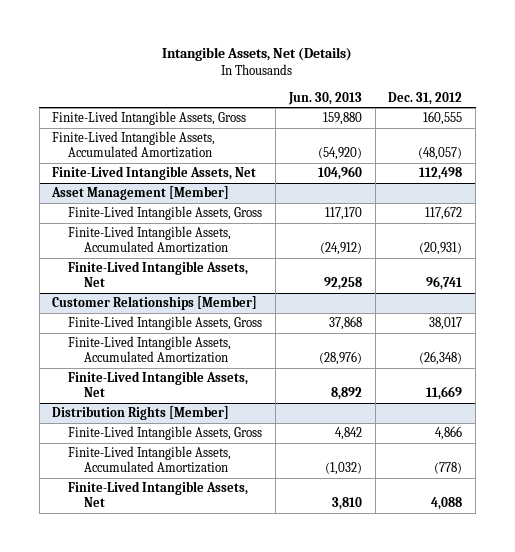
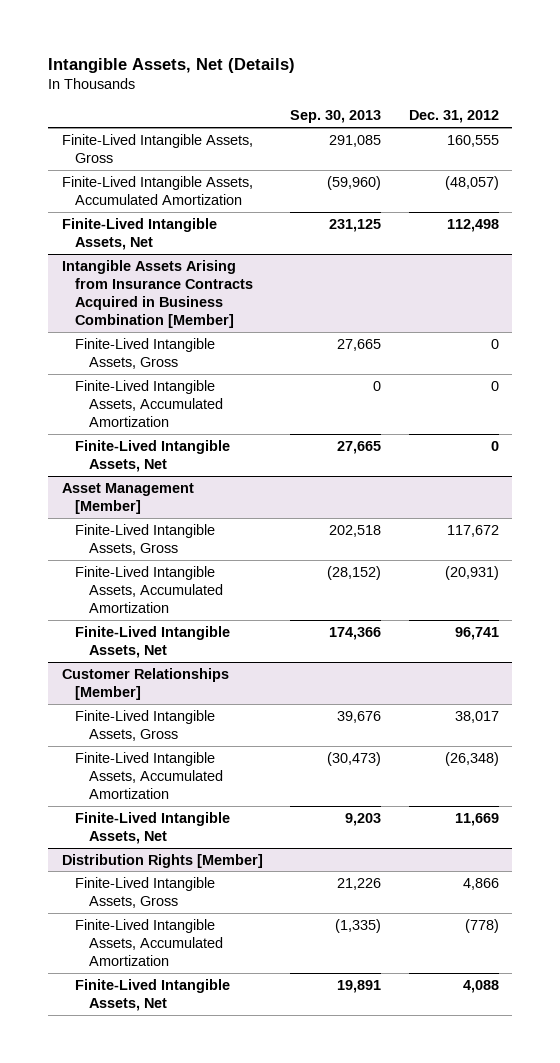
- | Jun. 30, 2013 | Dec. 31, 2012
+ | Sep. 30, 2013 | Dec. 31, 2012
+ Intangible Assets Arising from Insurance Contracts Acquired in Business Combination [Member]
+ Finite-Lived Intangible Assets, Gross | 27,665 | 0
+ Finite-Lived Intangible Assets, Accumulated Amortization | 0 | 0
+ Finite-Lived Intangible Assets, Net | 27,665 | 0

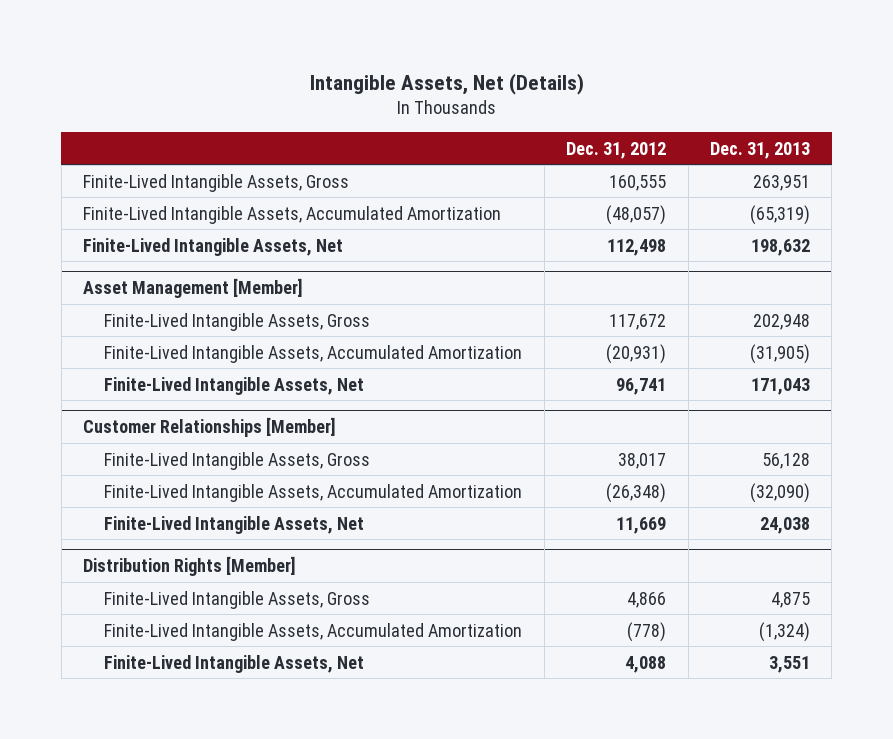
- | Sep. 30, 2013 | Dec. 31, 2012
+ | Dec. 31, 2012 | Dec. 31, 2013
- Intangible Assets Arising from Insurance Contracts Acquired in Business Combination [Member]
- Finite-Lived Intangible Assets, Gross | 27,665 | 0
- Finite-Lived Intangible Assets, Accumulated Amortization | 0 | 0
- Finite-Lived Intangible Assets, Net | 27,665 | 0

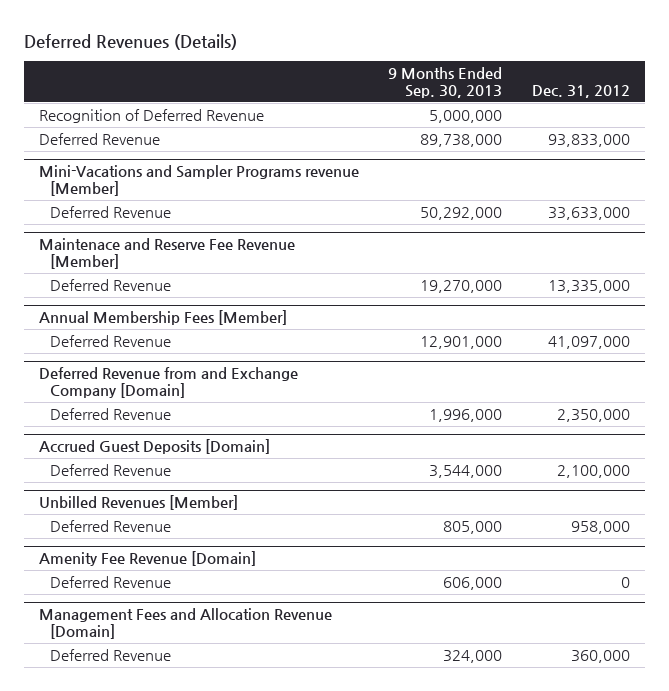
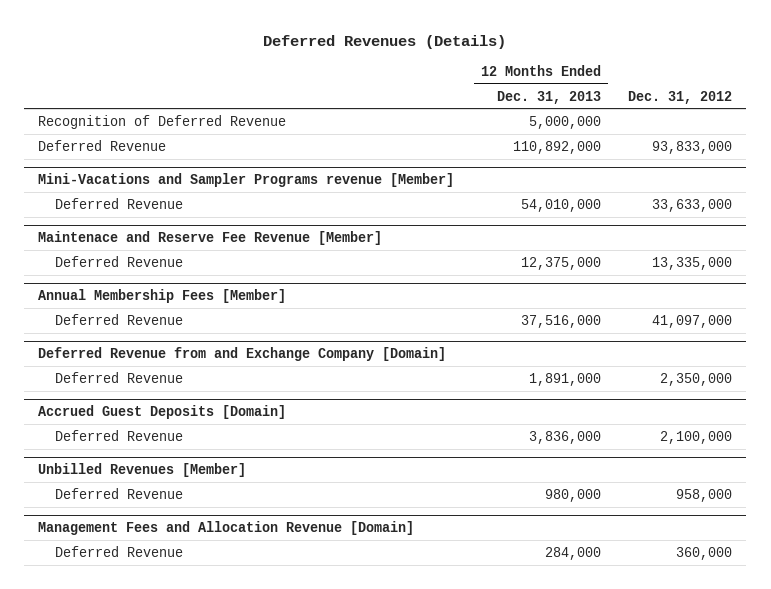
- | 9 Months Ended Sep. 30, 2013 | Dec. 31, 2012
+ | 12 Months Ended Dec. 31, 2013 | Dec. 31, 2012
- Amenity Fee Revenue [Domain]
- Deferred Revenue | 606,000 | 0

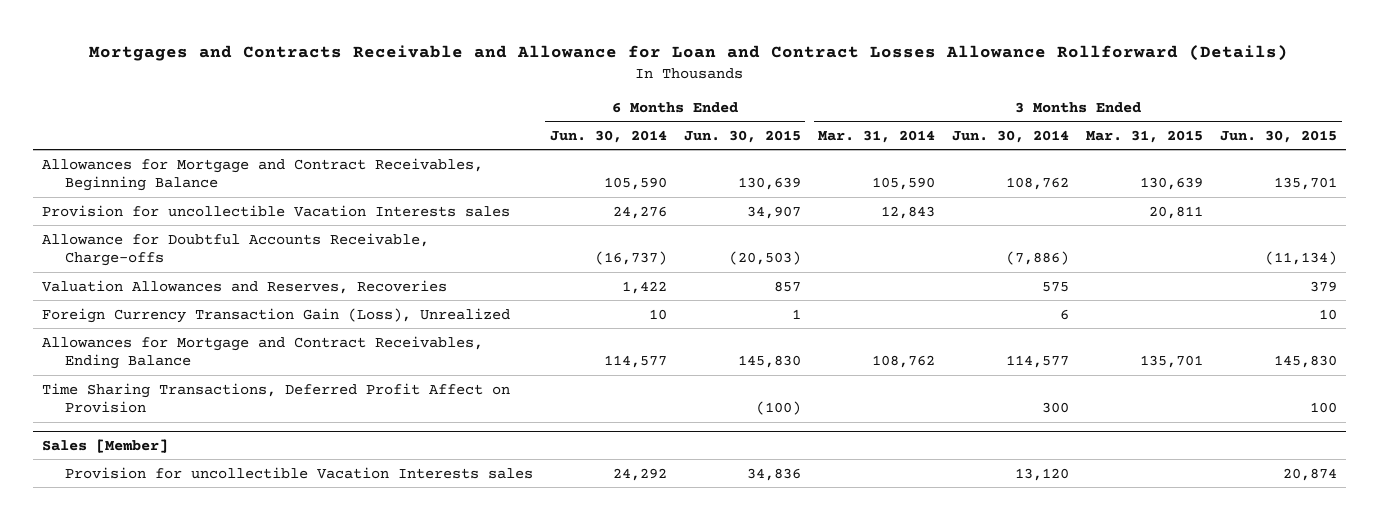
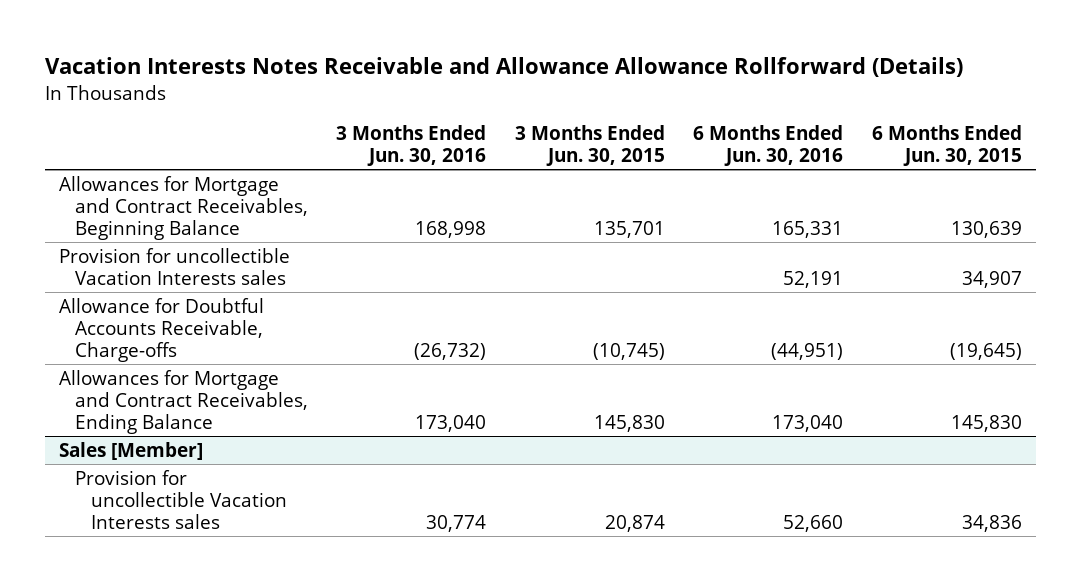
- Mortgages and Contracts Receivable and Allowance for Loan and Contract Losses Allowance Rollforward (Details)
+ Vacation Interests Notes Receivable and Allowance Allowance Rollforward (Details)
- | 6 Months Ended Jun. 30, 2014 | 6 Months Ended Jun. 30, 2015 | 3 Months Ended Mar. 31, 2014 | 3 Months Ended Jun. 30, 2014 | 3 Months Ended Mar. 31, 2015 | 3 Months Ended Jun. 30, 2015
+ | 3 Months Ended Jun. 30, 2016 | 3 Months Ended Jun. 30, 2015 | 6 Months Ended Jun. 30, 2016 | 6 Months Ended Jun. 30, 2015
- Allowance for Doubtful Accounts Receivable, Charge-offs | (16,737) | (20,503) | | (7,886) | | (11,134)
- Valuation Allowances and Reserves, Recoveries | 1,422 | 857 | | 575 | | 379
- Foreign Currency Transaction Gain (Loss), Unrealized | 10 | 1 | | 6 | | 10
+ Allowance for Doubtful Accounts Receivable, Charge-offs | (26,732) | (10,745) | (44,951) | (19,645)
- Time Sharing Transactions, Deferred Profit Affect on Provision | | (100) | | 300 | | 100

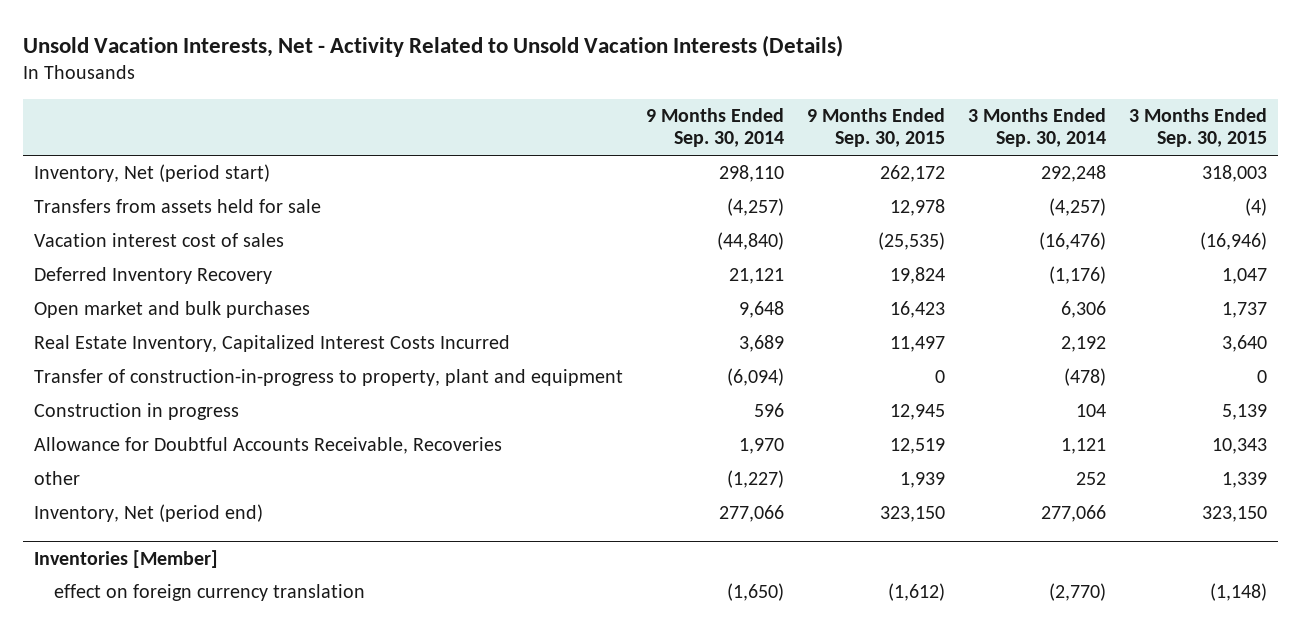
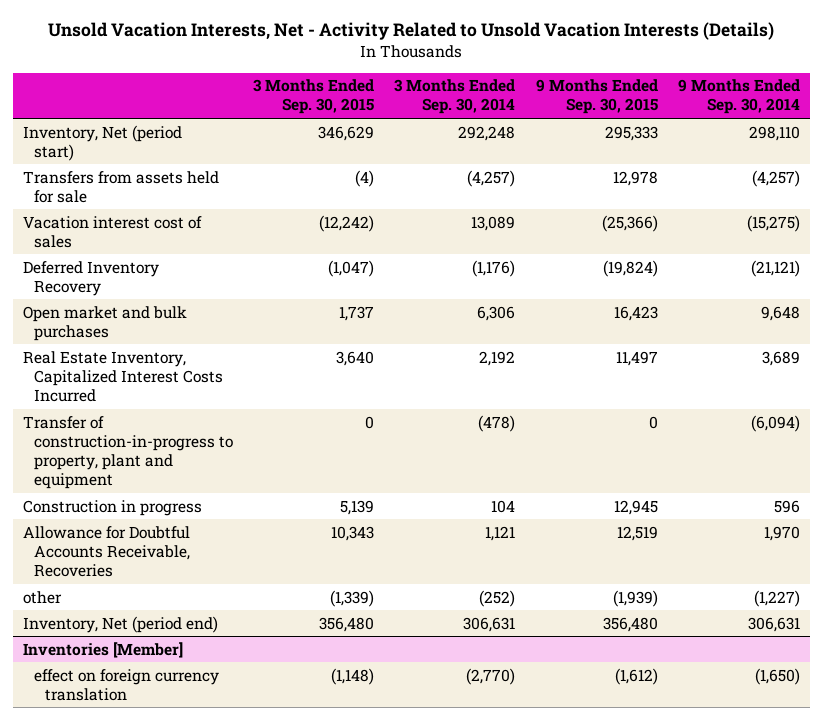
- | 9 Months Ended Sep. 30, 2014 | 9 Months Ended Sep. 30, 2015 | 3 Months Ended Sep. 30, 2014 | 3 Months Ended Sep. 30, 2015
+ | 3 Months Ended Sep. 30, 2015 | 3 Months Ended Sep. 30, 2014 | 9 Months Ended Sep. 30, 2015 | 9 Months Ended Sep. 30, 2014
- Inventory, Net (period start) | 298,110 | 262,172 | 292,248 | 318,003
+ Inventory, Net (period start) | 346,629 | 292,248 | 295,333 | 298,110
- Vacation interest cost of sales | (44,840) | (25,535) | (16,476) | (16,946)
- Deferred Inventory Recovery | 21,121 | 19,824 | (1,176) | 1,047
+ Vacation interest cost of sales | (12,242) | 13,089 | (25,366) | (15,275)
+ Deferred Inventory Recovery | (1,047) | (1,176) | (19,824) | (21,121)
- other | (1,227) | 1,939 | 252 | 1,339
- Inventory, Net (period end) | 277,066 | 323,150 | 277,066 | 323,150
+ other | (1,339) | (252) | (1,939) | (1,227)
+ Inventory, Net (period end) | 356,480 | 306,631 | 356,480 | 306,631

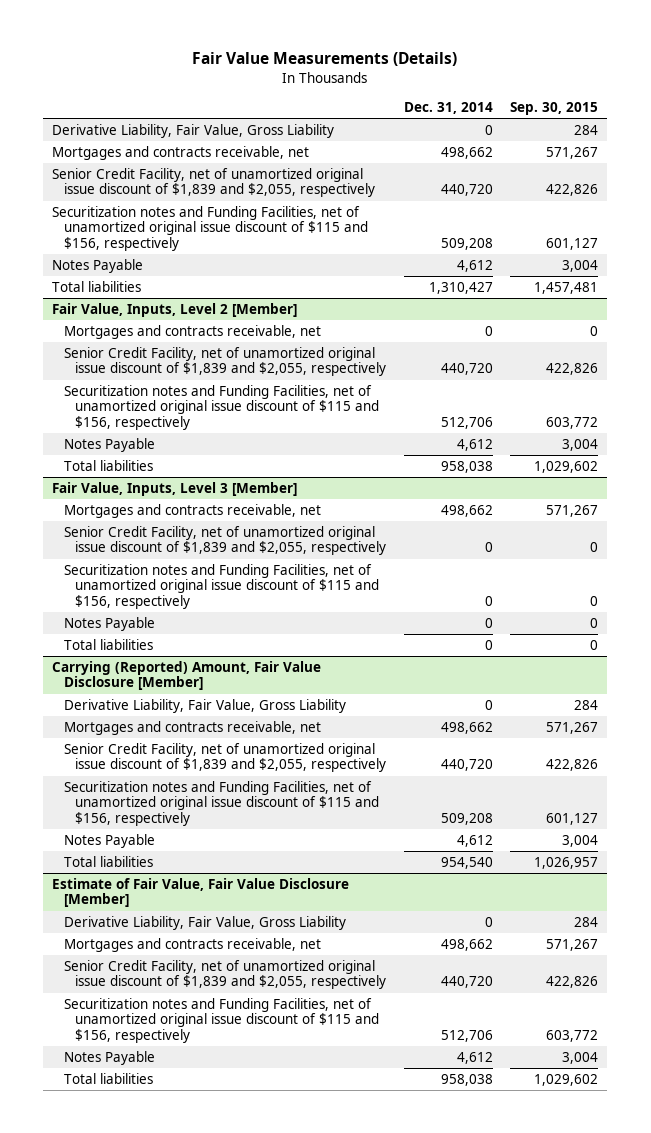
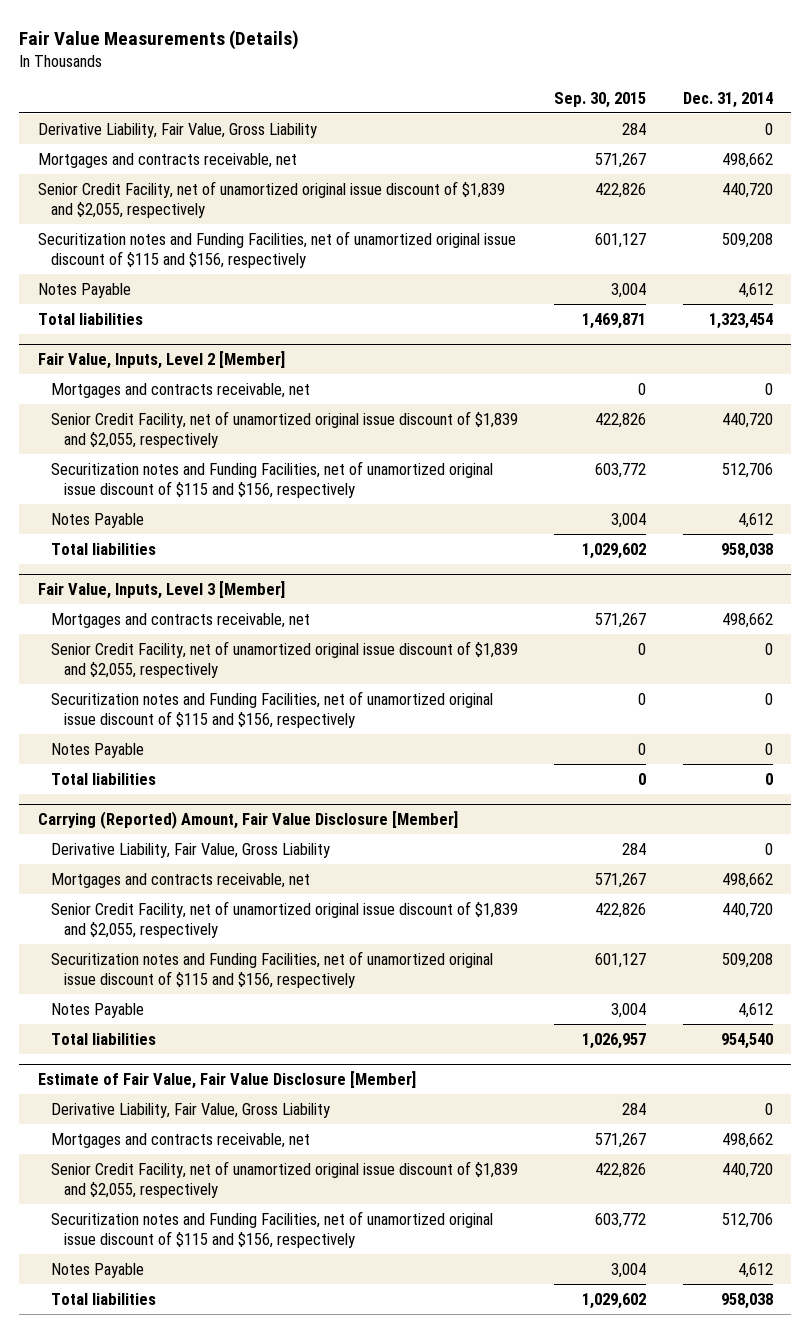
- | Dec. 31, 2014 | Sep. 30, 2015
+ | Sep. 30, 2015 | Dec. 31, 2014
- Total liabilities | 1,310,427 | 1,457,481
+ Total liabilities | 1,469,871 | 1,323,454

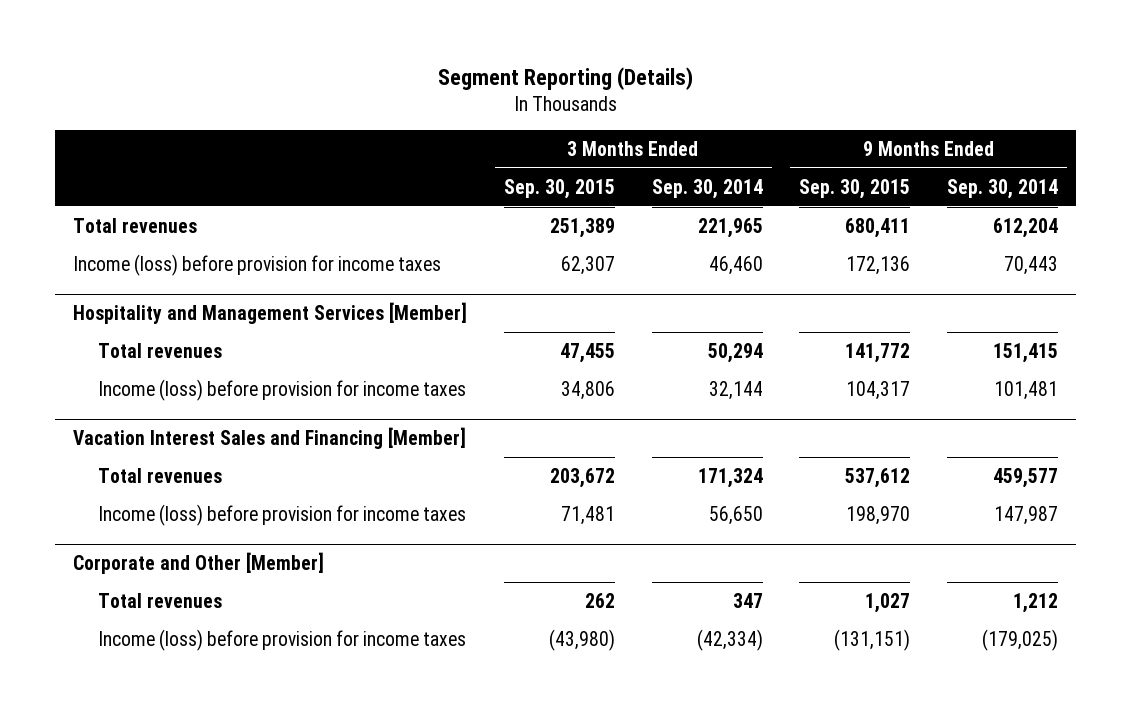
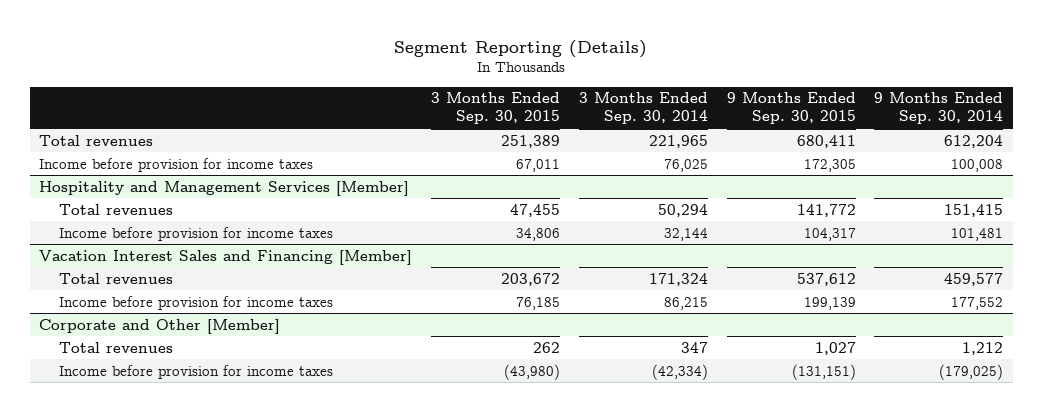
- Income (loss) before provision for income taxes | 62,307 | 46,460 | 172,136 | 70,443
+ Income before provision for income taxes | 67,011 | 76,025 | 172,305 | 100,008
@ Hospitality and Management Services [Member]
- Income (loss) before provision for income taxes | 34,806 | 32,144 | 104,317 | 101,481
+ Income before provision for income taxes | 34,806 | 32,144 | 104,317 | 101,481
@ Vacation Interest Sales and Financing [Member]
- Income (loss) before provision for income taxes | 71,481 | 56,650 | 198,970 | 147,987
+ Income before provision for income taxes | 76,185 | 86,215 | 199,139 | 177,552
@ Corporate and Other [Member]
- Income (loss) before provision for income taxes | (43,980) | (42,334) | (131,151) | (179,025)
+ Income before provision for income taxes | (43,980) | (42,334) | (131,151) | (179,025)

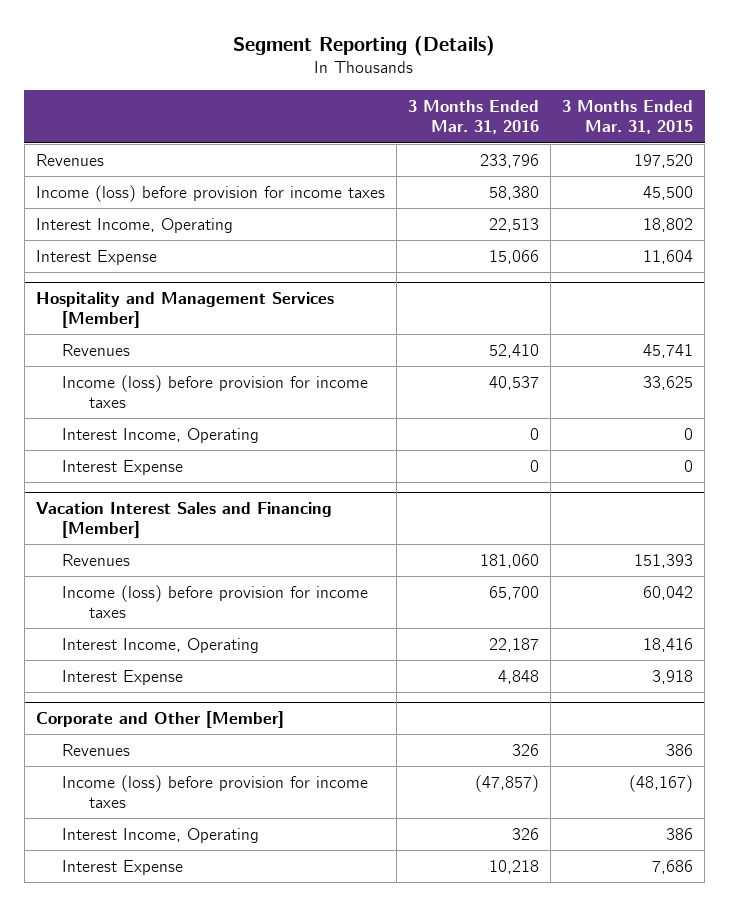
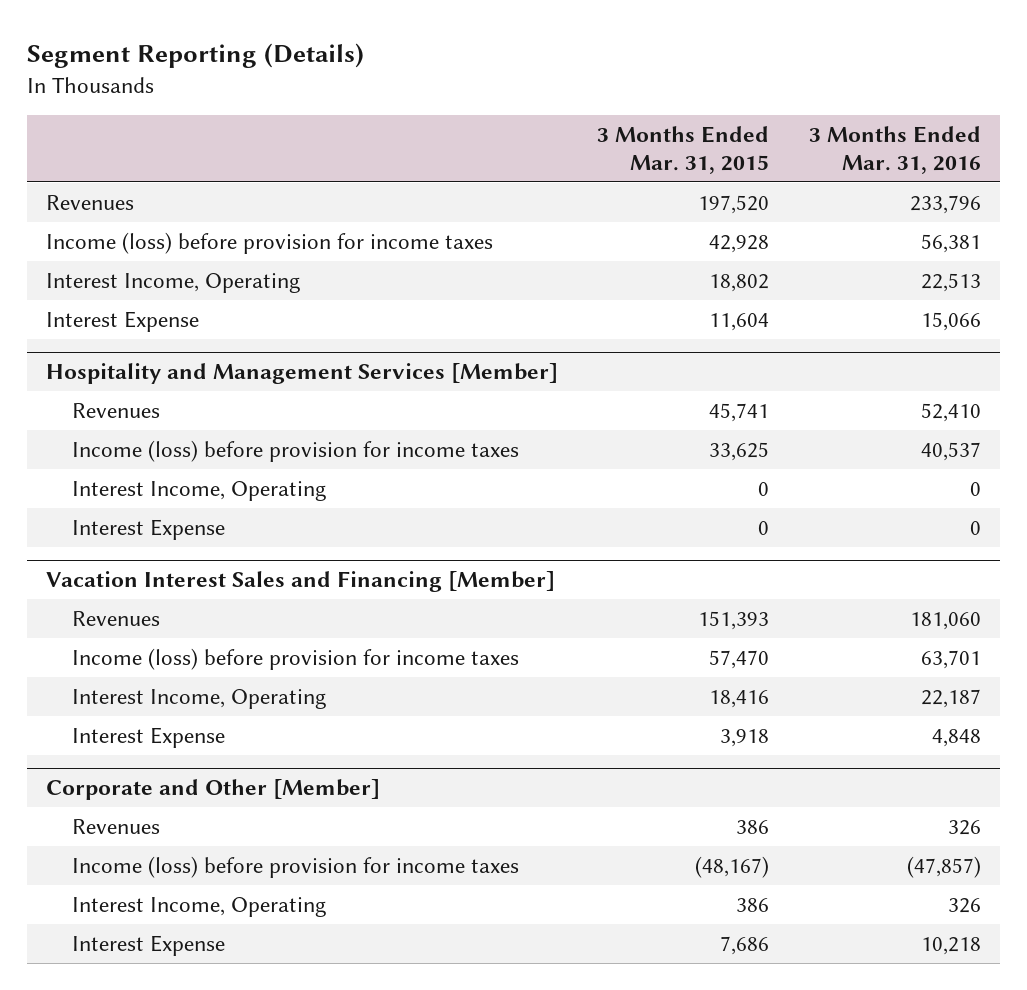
- | 3 Months Ended Mar. 31, 2016 | 3 Months Ended Mar. 31, 2015
+ | 3 Months Ended Mar. 31, 2015 | 3 Months Ended Mar. 31, 2016
- Income (loss) before provision for income taxes | 58,380 | 45,500
+ Income (loss) before provision for income taxes | 42,928 | 56,381
@ Vacation Interest Sales and Financing [Member]
- Income (loss) before provision for income taxes | 65,700 | 60,042
+ Income (loss) before provision for income taxes | 57,470 | 63,701

